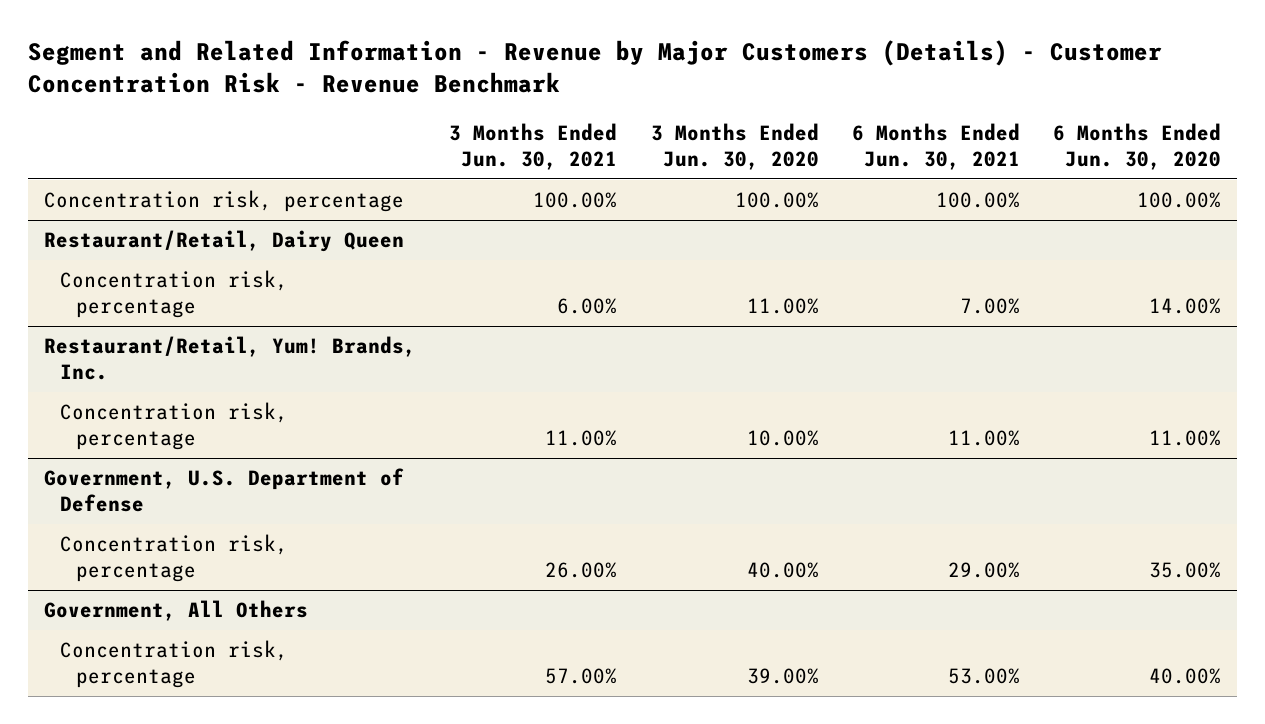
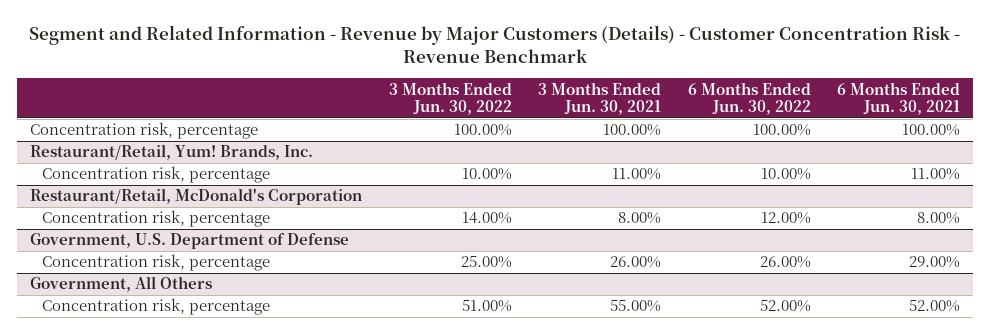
- | 3 Months Ended Jun. 30, 2021 | 3 Months Ended Jun. 30, 2020 | 6 Months Ended Jun. 30, 2021 | 6 Months Ended Jun. 30, 2020
+ | 3 Months Ended Jun. 30, 2022 | 3 Months Ended Jun. 30, 2021 | 6 Months Ended Jun. 30, 2022 | 6 Months Ended Jun. 30, 2021
- Restaurant/Retail, Dairy Queen
- Concentration risk, percentage | 6.00% | 11.00% | 7.00% | 14.00%
+ Restaurant/Retail, McDonald's Corporation
+ Concentration risk, percentage | 14.00% | 8.00% | 12.00% | 8.00%
@ Government, All Others
- Concentration risk, percentage | 57.00% | 39.00% | 53.00% | 40.00%
+ Concentration risk, percentage | 51.00% | 55.00% | 52.00% | 52.00%

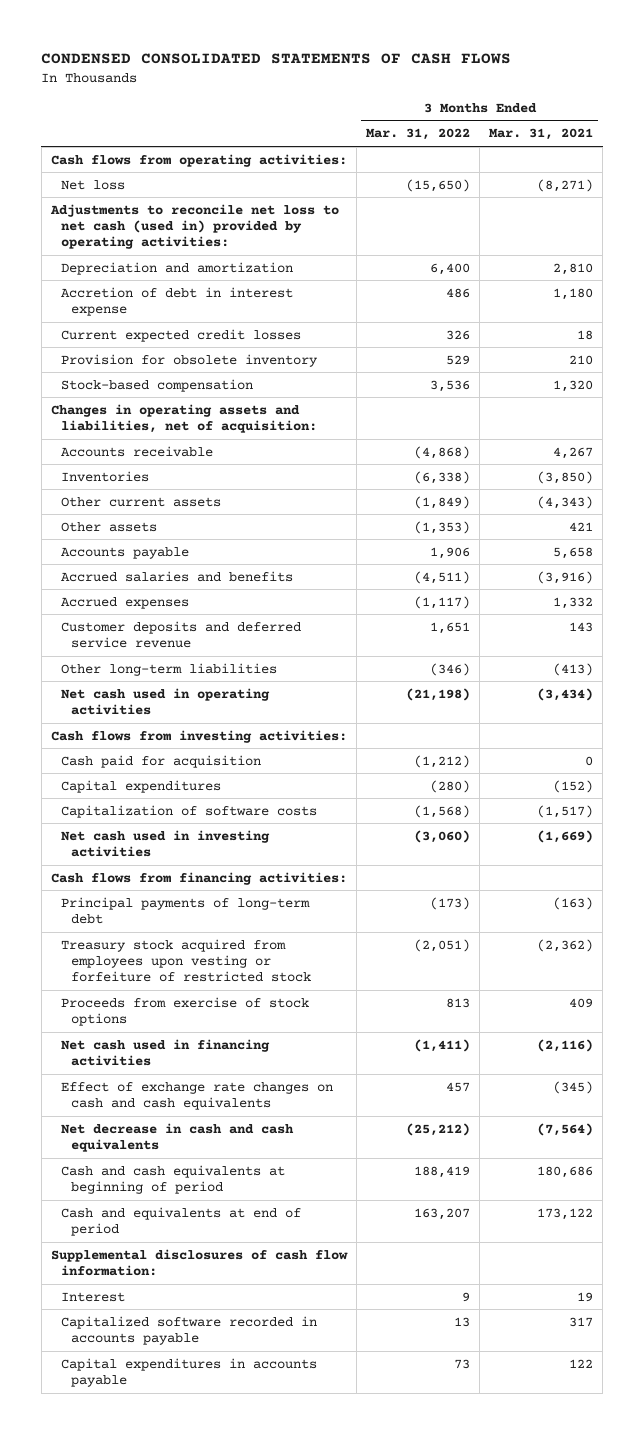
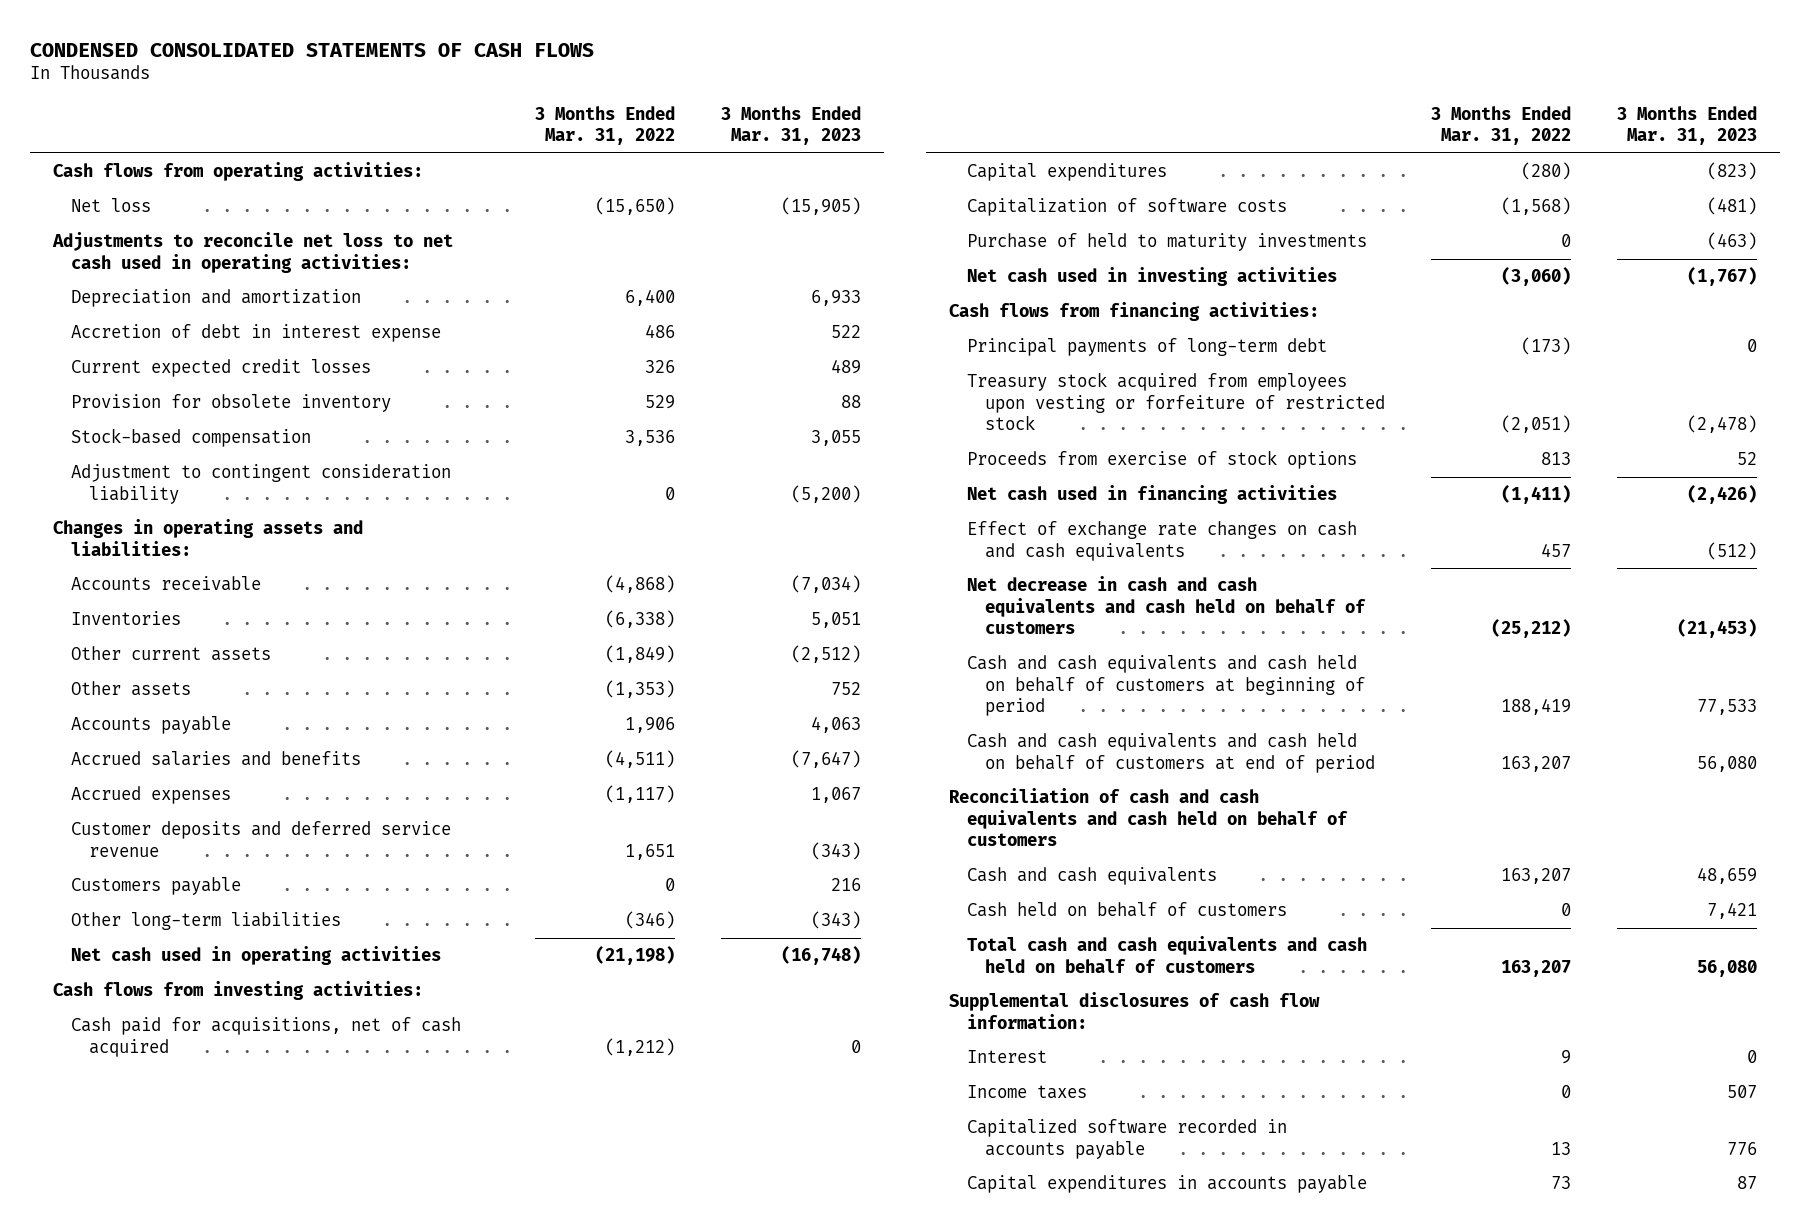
- | 3 Months Ended Mar. 31, 2022 | 3 Months Ended Mar. 31, 2021
+ | 3 Months Ended Mar. 31, 2022 | 3 Months Ended Mar. 31, 2023
- Adjustments to reconcile net loss to net cash (used in) provided by operating activities:
+ Adjustments to reconcile net loss to net cash used in operating activities:
- Changes in operating assets and liabilities, net of acquisition:
+ Adjustment to contingent consideration liability | 0 | (5,200)
+ Changes in operating assets and liabilities:
+ Customers payable | 0 | 216
- Cash paid for acquisition | (1,212) | 0
+ Cash paid for acquisitions, net of cash acquired | (1,212) | 0
+ Purchase of held to maturity investments | 0 | (463)
- Net decrease in cash and cash equivalents | (25,212) | (7,564)
- Cash and cash equivalents at beginning of period | 188,419 | 180,686
- Cash and equivalents at end of period | 163,207 | 173,122
+ Net decrease in cash and cash equivalents and cash held on behalf of customers | (25,212) | (21,453)
+ Cash and cash equivalents and cash held on behalf of customers at beginning of period | 188,419 | 77,533
+ Cash and cash equivalents and cash held on behalf of customers at end of period | 163,207 | 56,080
+ Reconciliation of cash and cash equivalents and cash held on behalf of customers
+ Cash and cash equivalents | 163,207 | 48,659
+ Cash held on behalf of customers | 0 | 7,421
+ Total cash and cash equivalents and cash held on behalf of customers | 163,207 | 56,080
+ Income taxes | 0 | 507

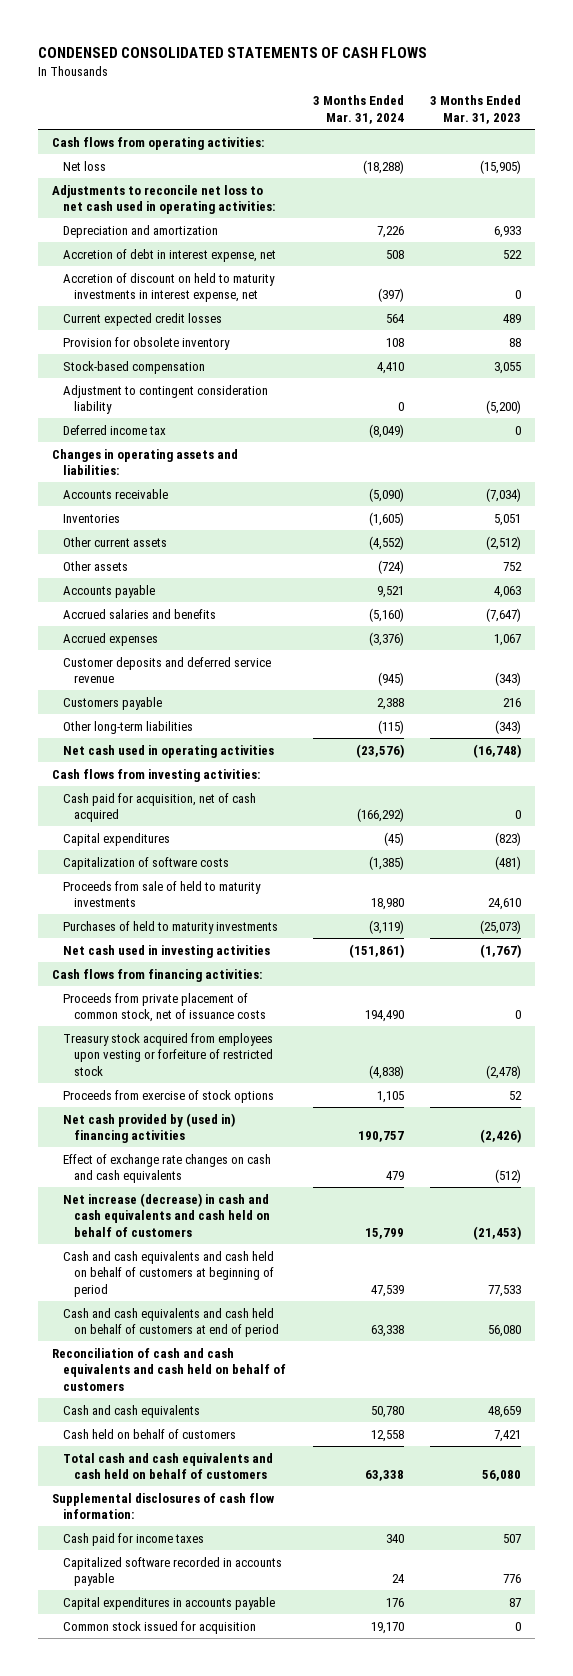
- | 3 Months Ended Mar. 31, 2022 | 3 Months Ended Mar. 31, 2023
+ | 3 Months Ended Mar. 31, 2024 | 3 Months Ended Mar. 31, 2023
- Accretion of debt in interest expense | 486 | 522
+ Accretion of debt in interest expense, net | 508 | 522
+ Accretion of discount on held to maturity investments in interest expense, net | (397) | 0
+ Deferred income tax | (8,049) | 0
- Cash paid for acquisitions, net of cash acquired | (1,212) | 0
+ Cash paid for acquisition, net of cash acquired | (166,292) | 0
- Purchase of held to maturity investments | 0 | (463)
+ Proceeds from sale of held to maturity investments | 18,980 | 24,610
+ Purchases of held to maturity investments | (3,119) | (25,073)
- Principal payments of long-term debt | (173) | 0
+ Proceeds from private placement of common stock, net of issuance costs | 194,490 | 0
- Net cash used in financing activities | (1,411) | (2,426)
+ Net cash provided by (used in) financing activities | 190,757 | (2,426)
- Net decrease in cash and cash equivalents and cash held on behalf of customers | (25,212) | (21,453)
+ Net increase (decrease) in cash and cash equivalents and cash held on behalf of customers | 15,799 | (21,453)
- Interest | 9 | 0
- Income taxes | 0 | 507
+ Cash paid for income taxes | 340 | 507
+ Common stock issued for acquisition | 19,170 | 0

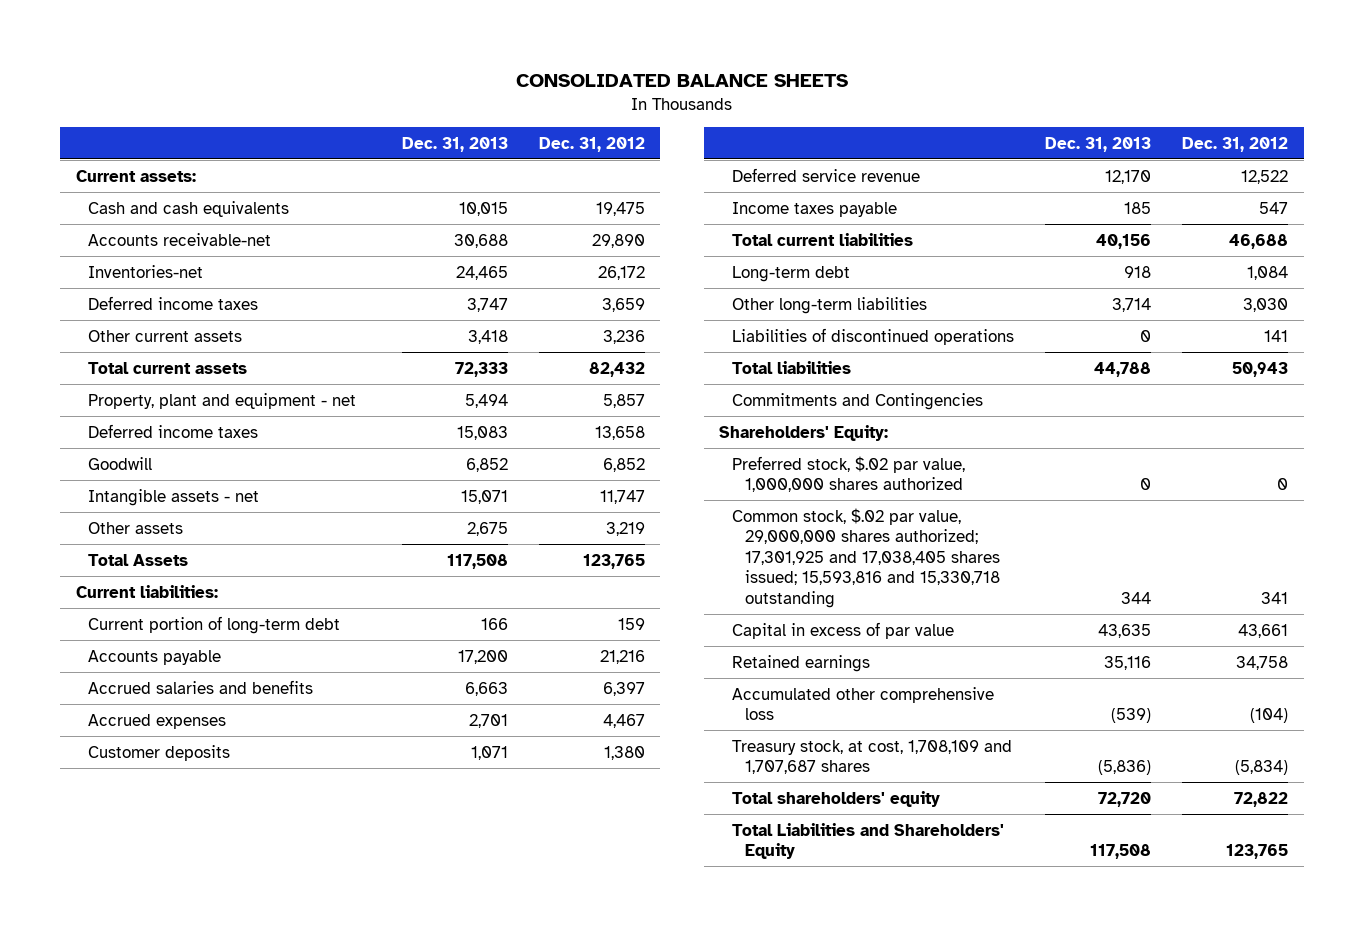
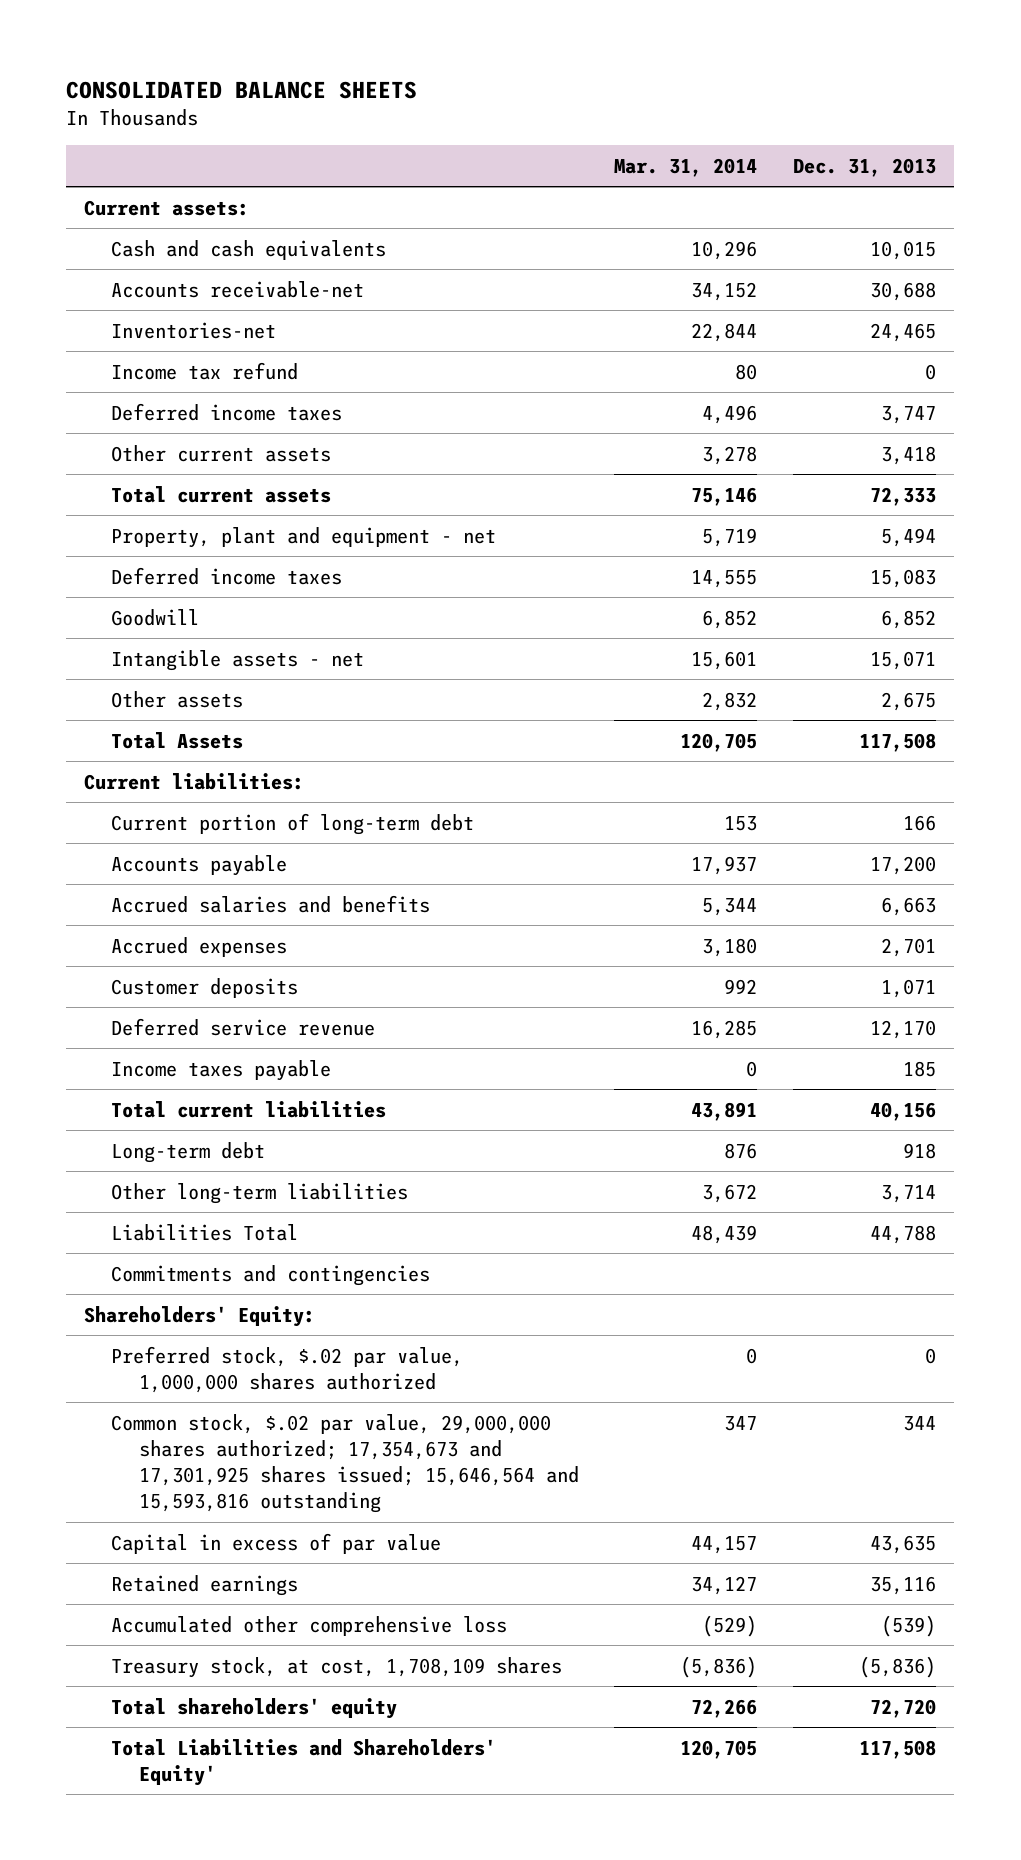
- | Dec. 31, 2013 | Dec. 31, 2012
+ | Mar. 31, 2014 | Dec. 31, 2013
+ Income tax refund | 80 | 0
- Liabilities of discontinued operations | 0 | 141
- Total liabilities | 44,788 | 50,943
- Commitments and Contingencies
+ Liabilities Total | 48,439 | 44,788
+ Commitments and contingencies
- Common stock, $.02 par value, 29,000,000 shares authorized; 17,301,925 and 17,038,405 shares issued; 15,593,816 and 15,330,718 outstanding | 344 | 341
+ Common stock, $.02 par value, 29,000,000 shares authorized; 17,354,673 and 17,301,925 shares issued; 15,646,564 and 15,593,816 outstanding | 347 | 344
- Treasury stock, at cost, 1,708,109 and 1,707,687 shares | (5,836) | (5,834)
+ Treasury stock, at cost, 1,708,109 shares | (5,836) | (5,836)
- Total Liabilities and Shareholders' Equity | 117,508 | 123,765
+ Total Liabilities and Shareholders' Equity' | 120,705 | 117,508

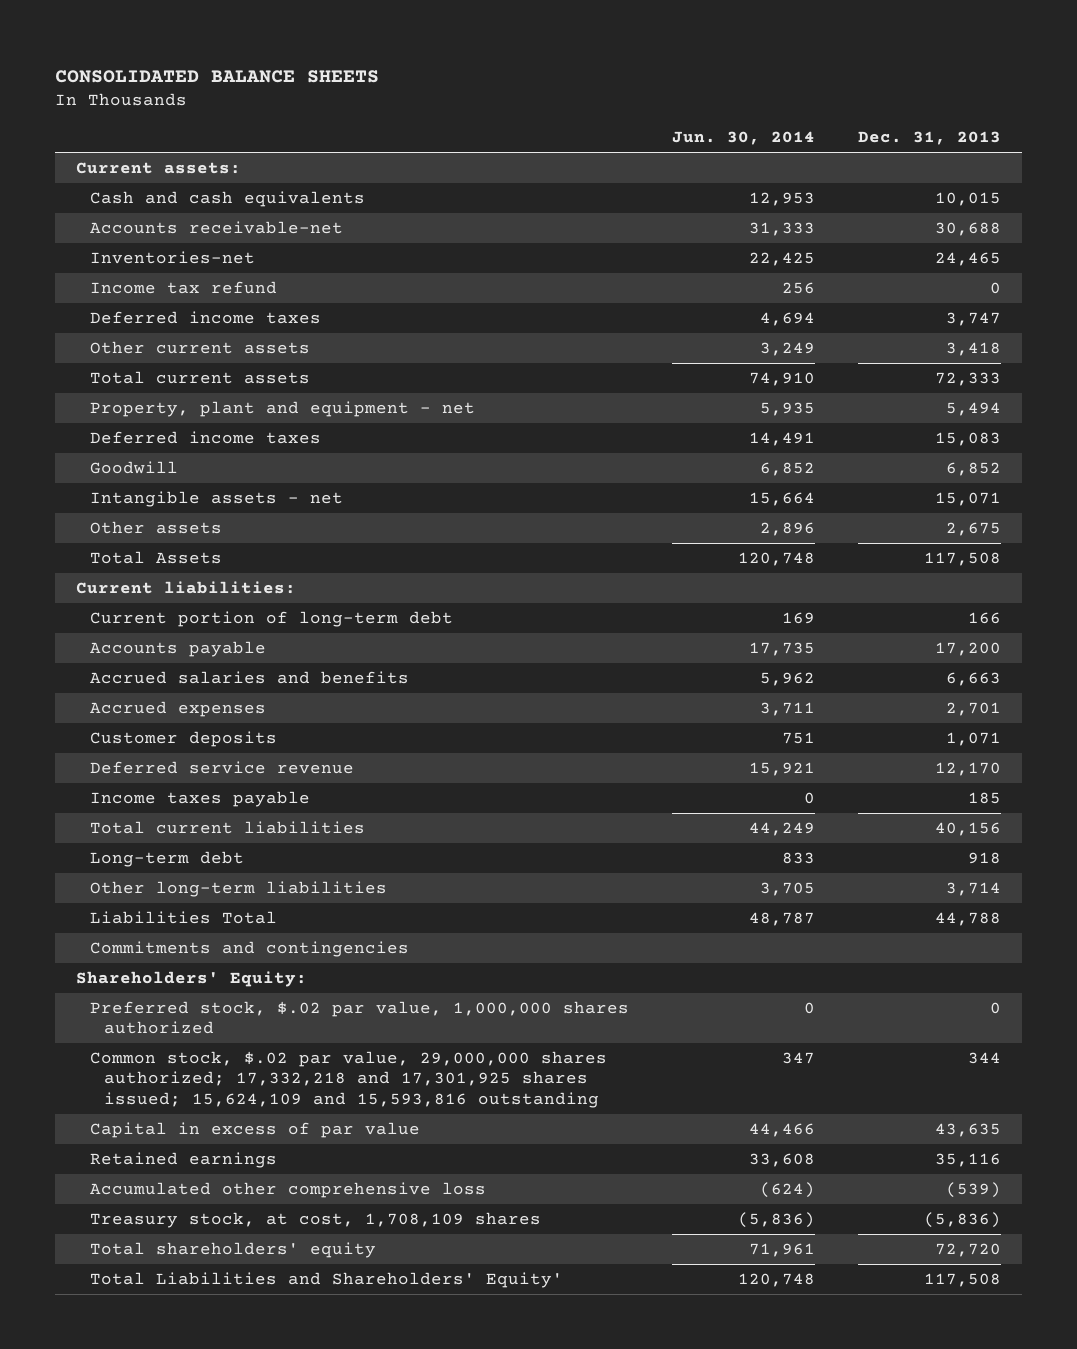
- | Mar. 31, 2014 | Dec. 31, 2013
+ | Jun. 30, 2014 | Dec. 31, 2013
- Common stock, $.02 par value, 29,000,000 shares authorized; 17,354,673 and 17,301,925 shares issued; 15,646,564 and 15,593,816 outstanding | 347 | 344
+ Common stock, $.02 par value, 29,000,000 shares authorized; 17,332,218 and 17,301,925 shares issued; 15,624,109 and 15,593,816 outstanding | 347 | 344

